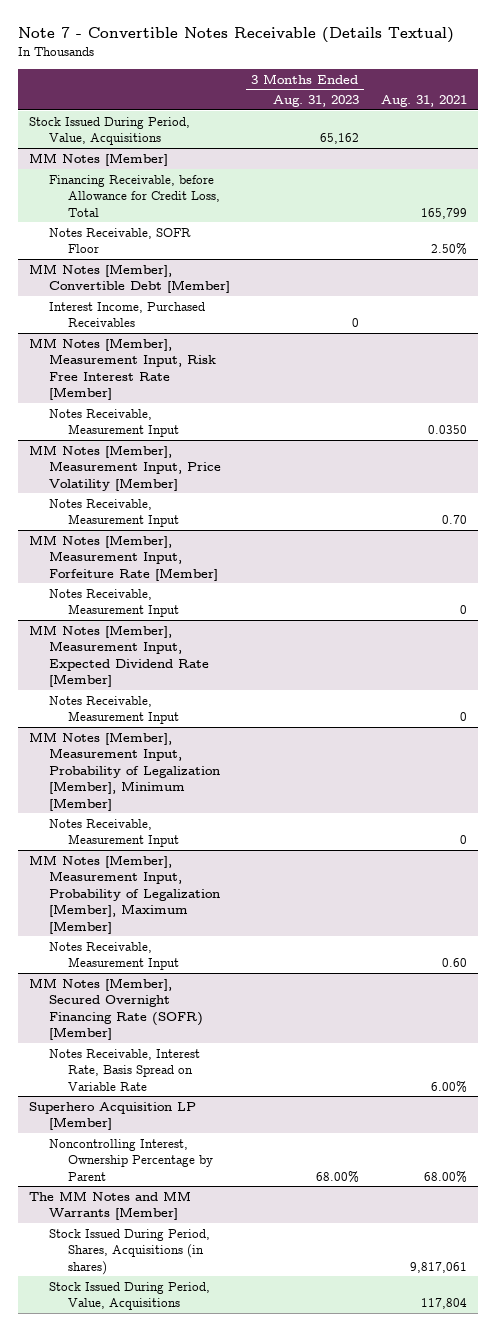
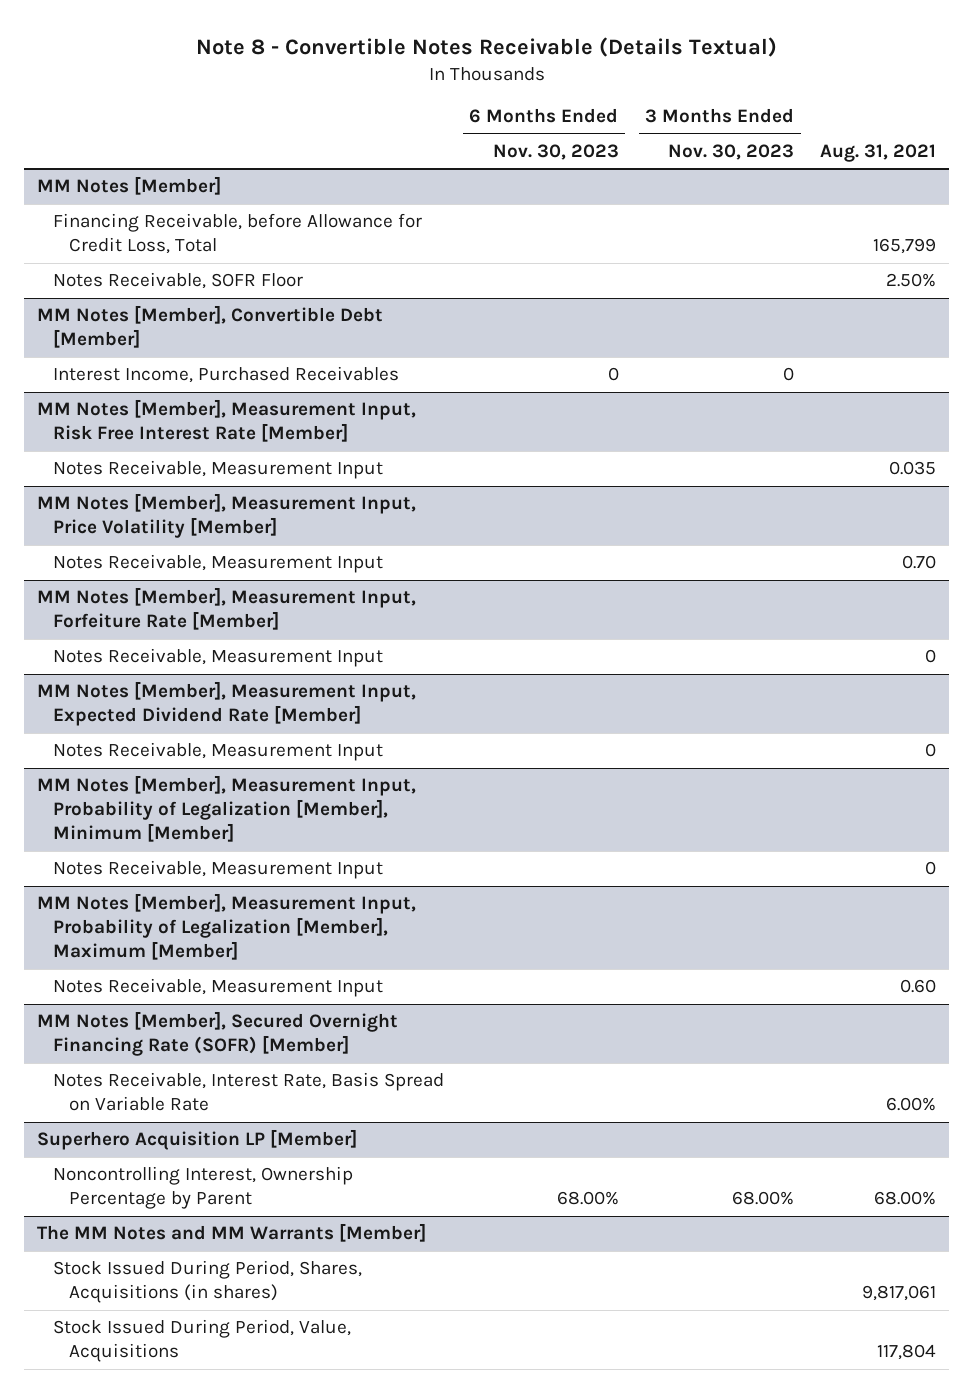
- Note 7 - Convertible Notes Receivable (Details Textual)
+ Note 8 - Convertible Notes Receivable (Details Textual)
- | 3 Months Ended Aug. 31, 2023 | Aug. 31, 2021
+ | 6 Months Ended Nov. 30, 2023 | 3 Months Ended Nov. 30, 2023 | Aug. 31, 2021
- Stock Issued During Period, Value, Acquisitions | 65,162 |
@ MM Notes [Member], Measurement Input, Risk Free Interest Rate [Member]
- Notes Receivable, Measurement Input | | 0.0350
+ Notes Receivable, Measurement Input | | | 0.035

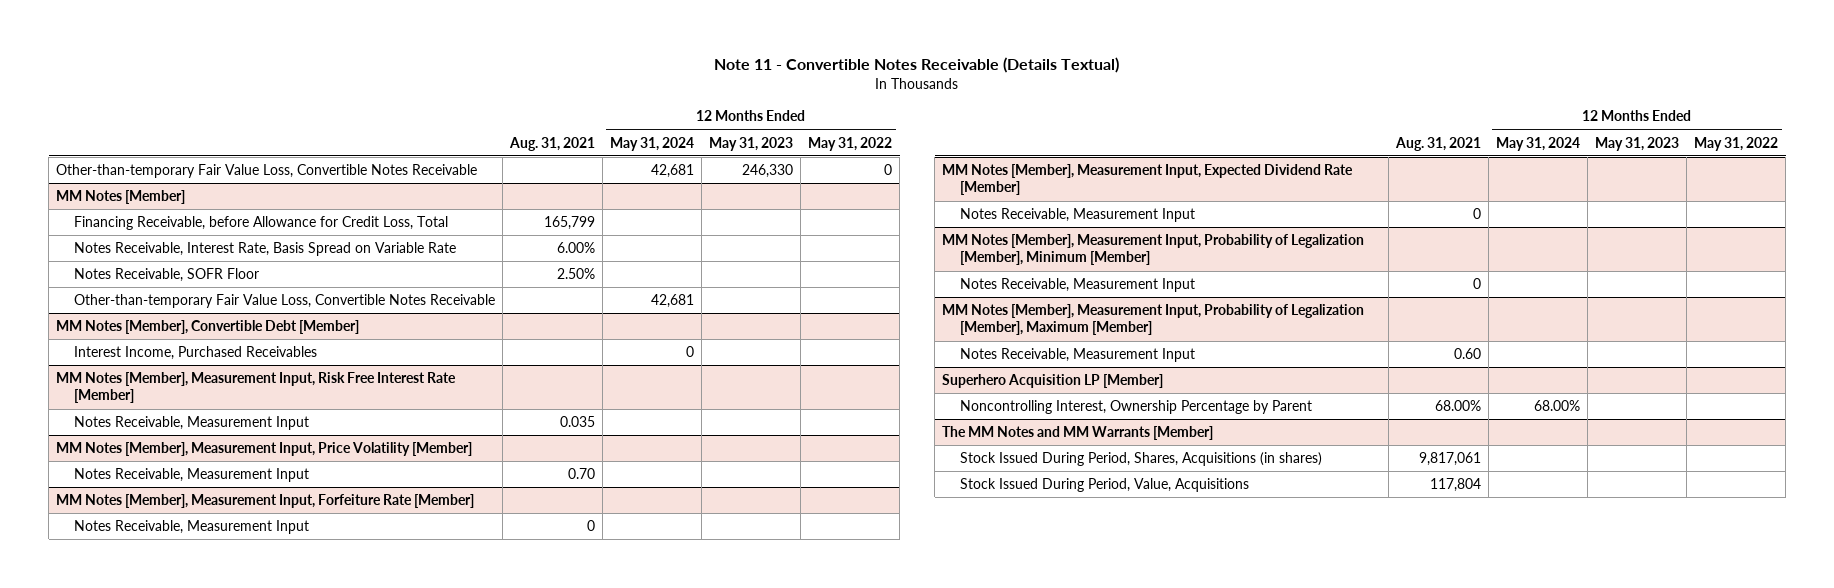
- Note 8 - Convertible Notes Receivable (Details Textual)
+ Note 11 - Convertible Notes Receivable (Details Textual)
- | 6 Months Ended Nov. 30, 2023 | 3 Months Ended Nov. 30, 2023 | Aug. 31, 2021
+ | Aug. 31, 2021 | 12 Months Ended May 31, 2024 | 12 Months Ended May 31, 2023 | 12 Months Ended May 31, 2022
+ Other-than-temporary Fair Value Loss, Convertible Notes Receivable | | 42,681 | 246,330 | 0
@ MM Notes [Member]
+ Notes Receivable, Interest Rate, Basis Spread on Variable Rate | 6.00% | | |
+ Other-than-temporary Fair Value Loss, Convertible Notes Receivable | | 42,681 | |
- MM Notes [Member], Secured Overnight Financing Rate (SOFR) [Member]
- Notes Receivable, Interest Rate, Basis Spread on Variable Rate | | | 6.00%

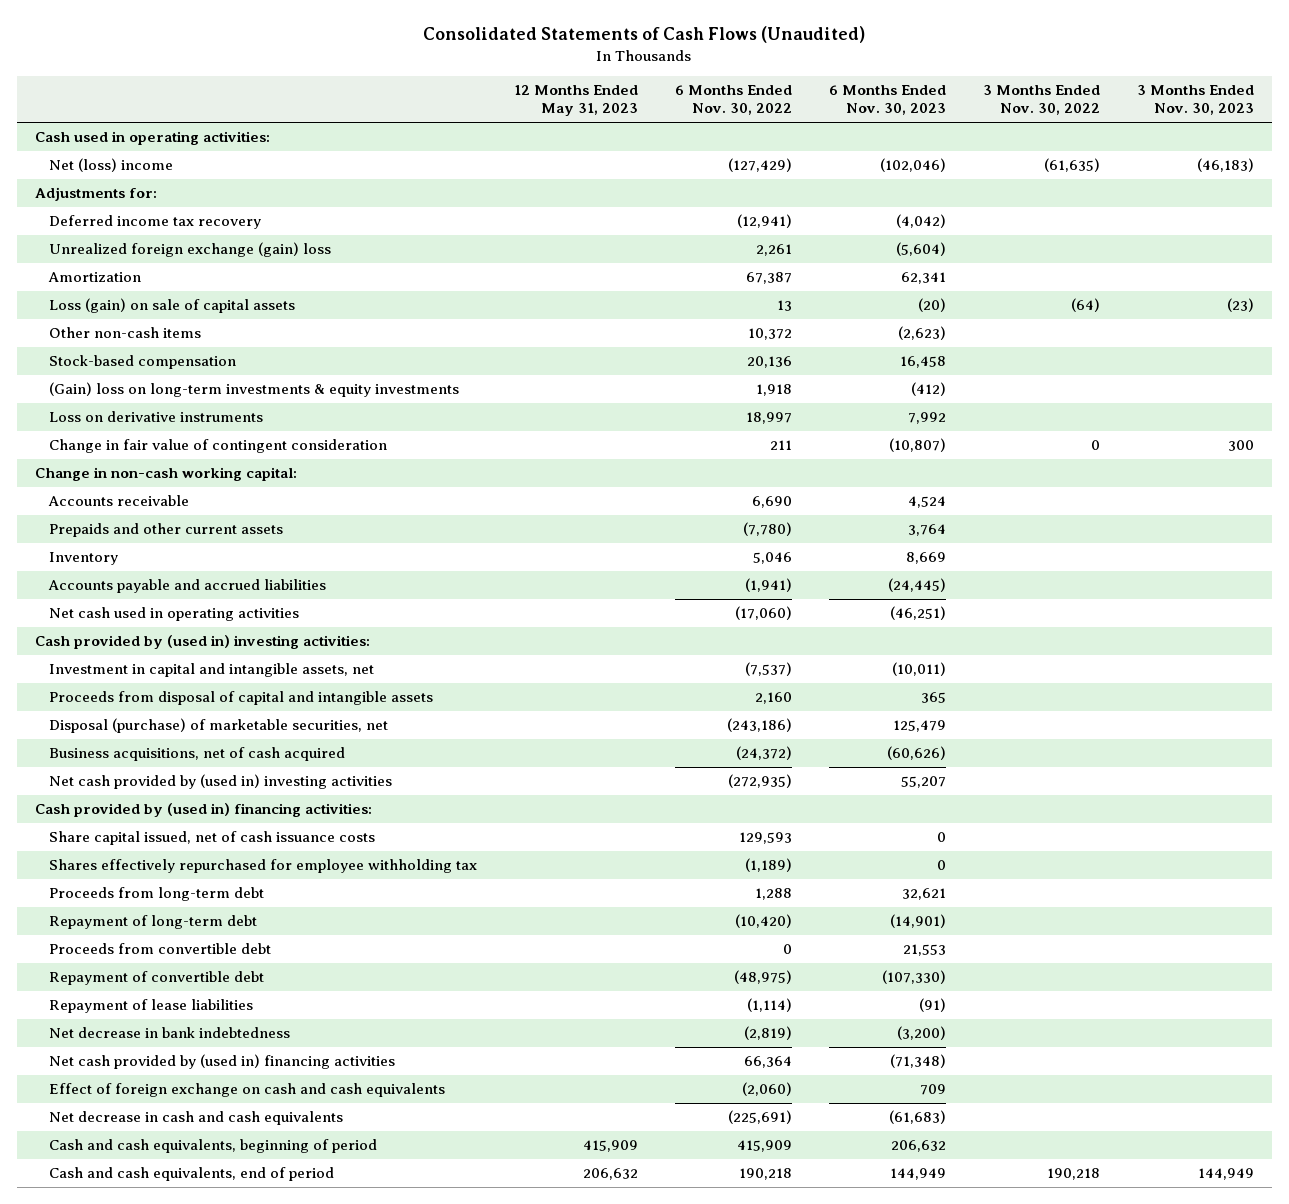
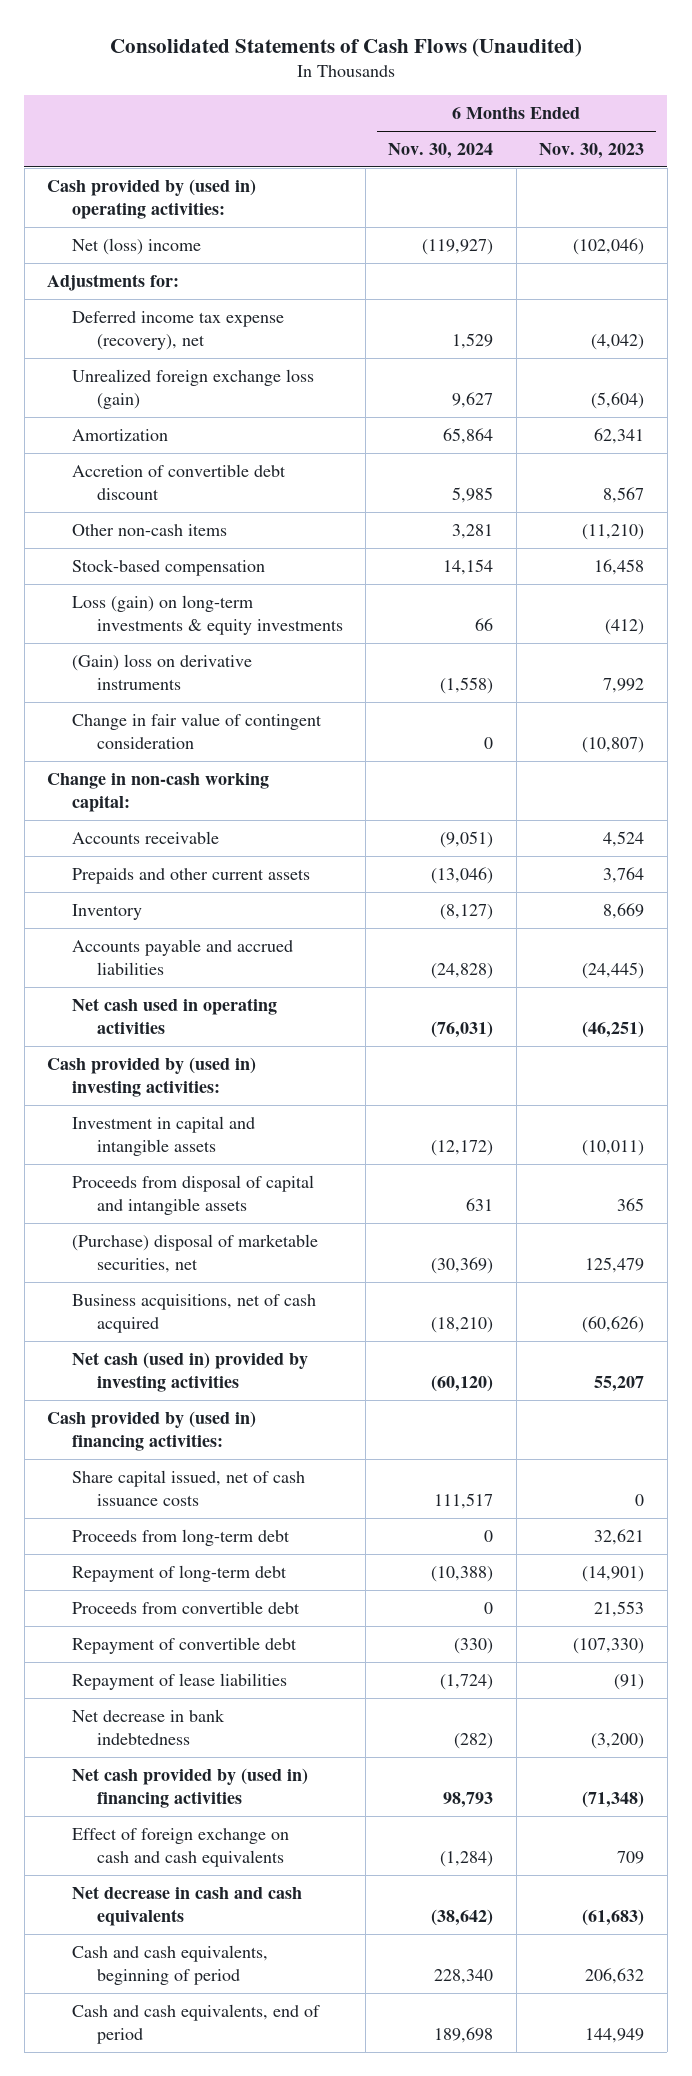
- | 12 Months Ended May 31, 2023 | 6 Months Ended Nov. 30, 2022 | 6 Months Ended Nov. 30, 2023 | 3 Months Ended Nov. 30, 2022 | 3 Months Ended Nov. 30, 2023
+ | 6 Months Ended Nov. 30, 2024 | 6 Months Ended Nov. 30, 2023
- Cash used in operating activities:
+ Cash provided by (used in) operating activities:
- Deferred income tax recovery | | (12,941) | (4,042) | |
- Unrealized foreign exchange (gain) loss | | 2,261 | (5,604) | |
+ Deferred income tax expense (recovery), net | 1,529 | (4,042)
+ Unrealized foreign exchange loss (gain) | 9,627 | (5,604)
- Loss (gain) on sale of capital assets | | 13 | (20) | (64) | (23)
- Other non-cash items | | 10,372 | (2,623) | |
+ Accretion of convertible debt discount | 5,985 | 8,567
+ Other non-cash items | 3,281 | (11,210)
- (Gain) loss on long-term investments & equity investments | | 1,918 | (412) | |
- Loss on derivative instruments | | 18,997 | 7,992 | |
+ Loss (gain) on long-term investments & equity investments | 66 | (412)
+ (Gain) loss on derivative instruments | (1,558) | 7,992
- Investment in capital and intangible assets, net | | (7,537) | (10,011) | |
+ Investment in capital and intangible assets | (12,172) | (10,011)
- Disposal (purchase) of marketable securities, net | | (243,186) | 125,479 | |
+ (Purchase) disposal of marketable securities, net | (30,369) | 125,479
- Net cash provided by (used in) investing activities | | (272,935) | 55,207 | |
+ Net cash (used in) provided by investing activities | (60,120) | 55,207
- Shares effectively repurchased for employee withholding tax | | (1,189) | 0 | |

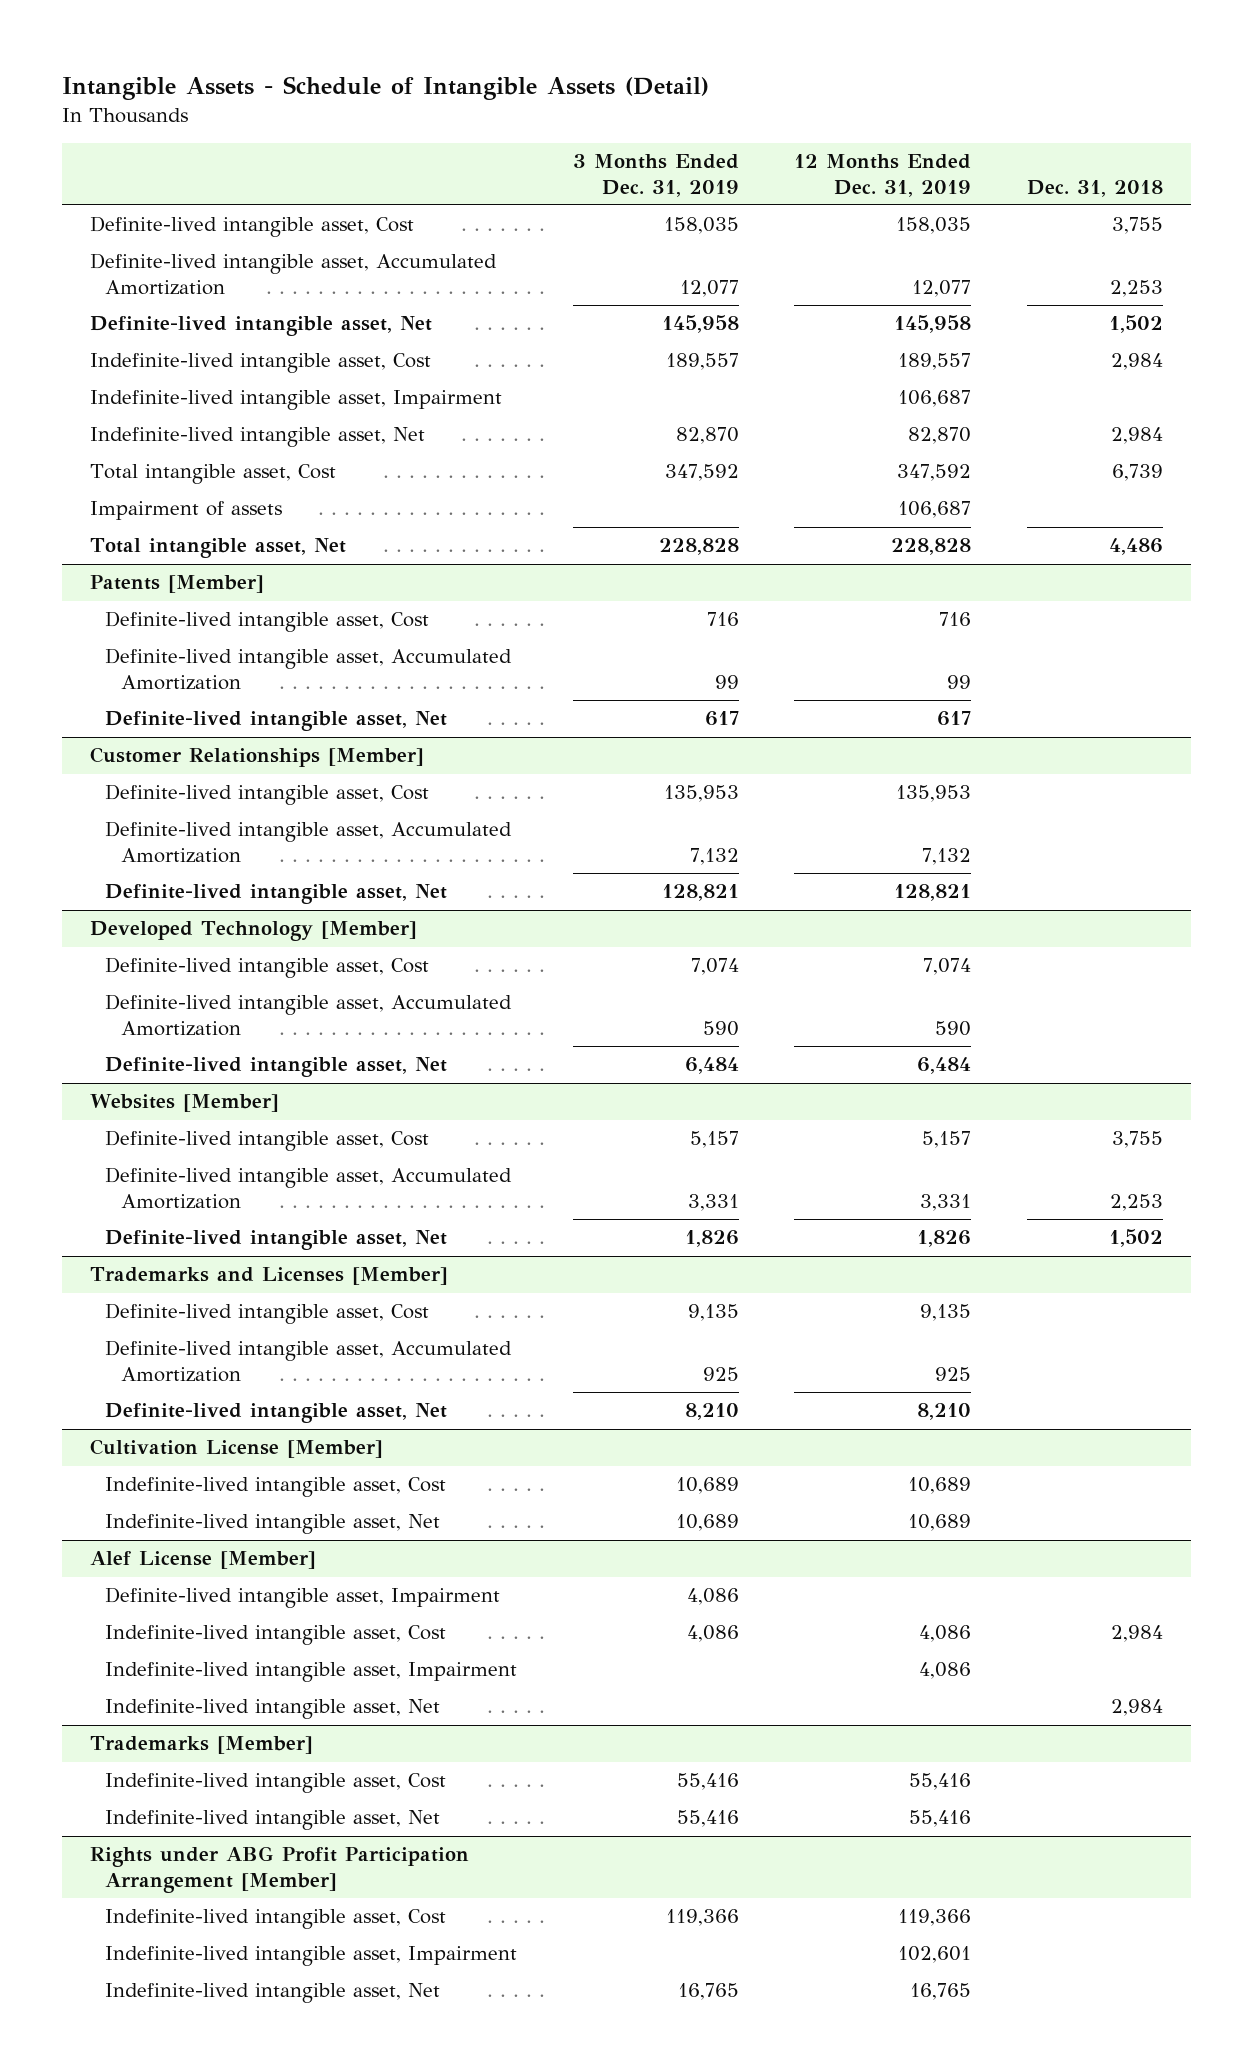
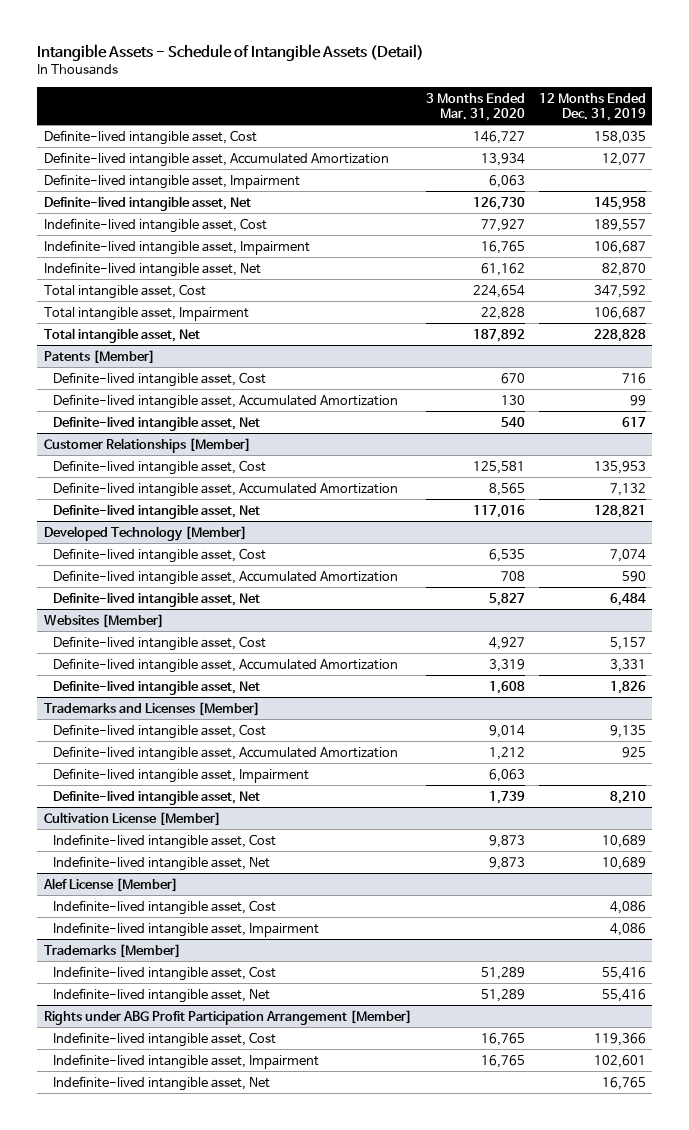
- | 3 Months Ended Dec. 31, 2019 | 12 Months Ended Dec. 31, 2019 | Dec. 31, 2018
+ | 3 Months Ended Mar. 31, 2020 | 12 Months Ended Dec. 31, 2019
+ Definite-lived intangible asset, Impairment | 6,063 |
- Impairment of assets | | 106,687 |
+ Total intangible asset, Impairment | 22,828 | 106,687
@ Trademarks and Licenses [Member]
+ Definite-lived intangible asset, Impairment | 6,063 |
@ Alef License [Member]
- Definite-lived intangible asset, Impairment | 4,086 | |
- Indefinite-lived intangible asset, Net | | | 2,984

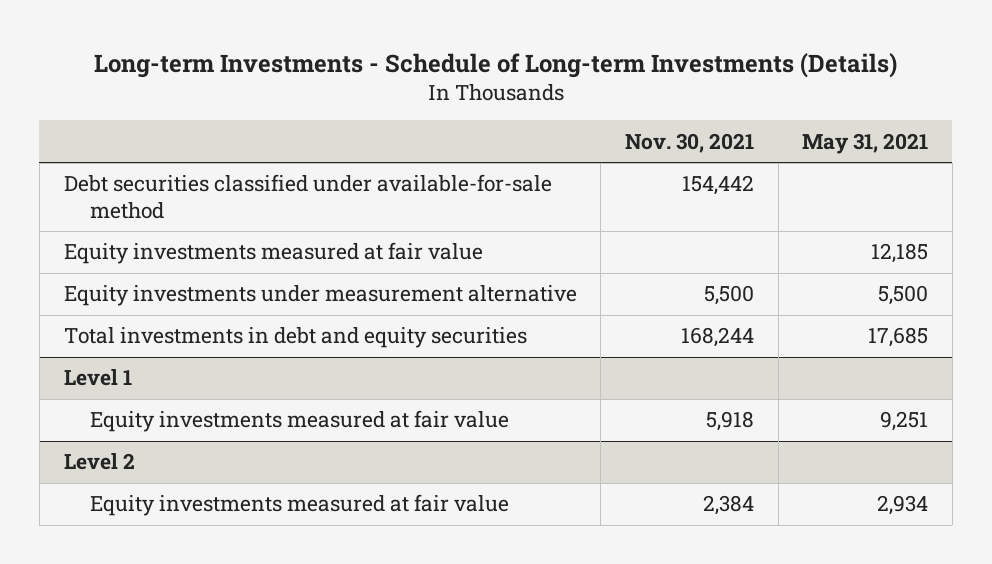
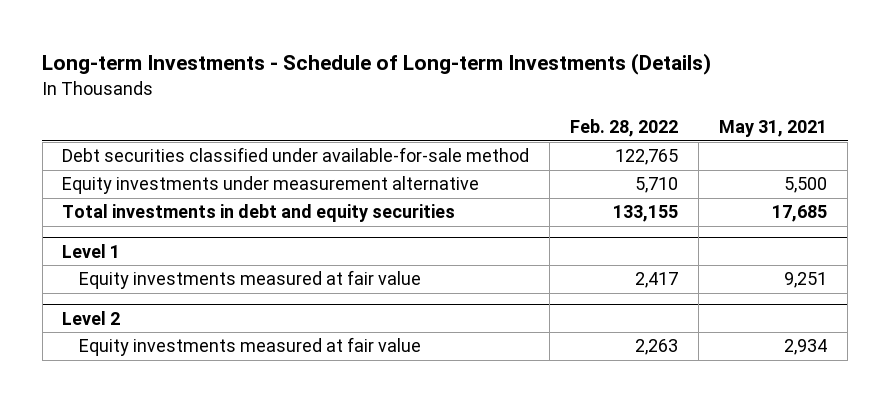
- | Nov. 30, 2021 | May 31, 2021
+ | Feb. 28, 2022 | May 31, 2021
- Equity investments measured at fair value | | 12,185

